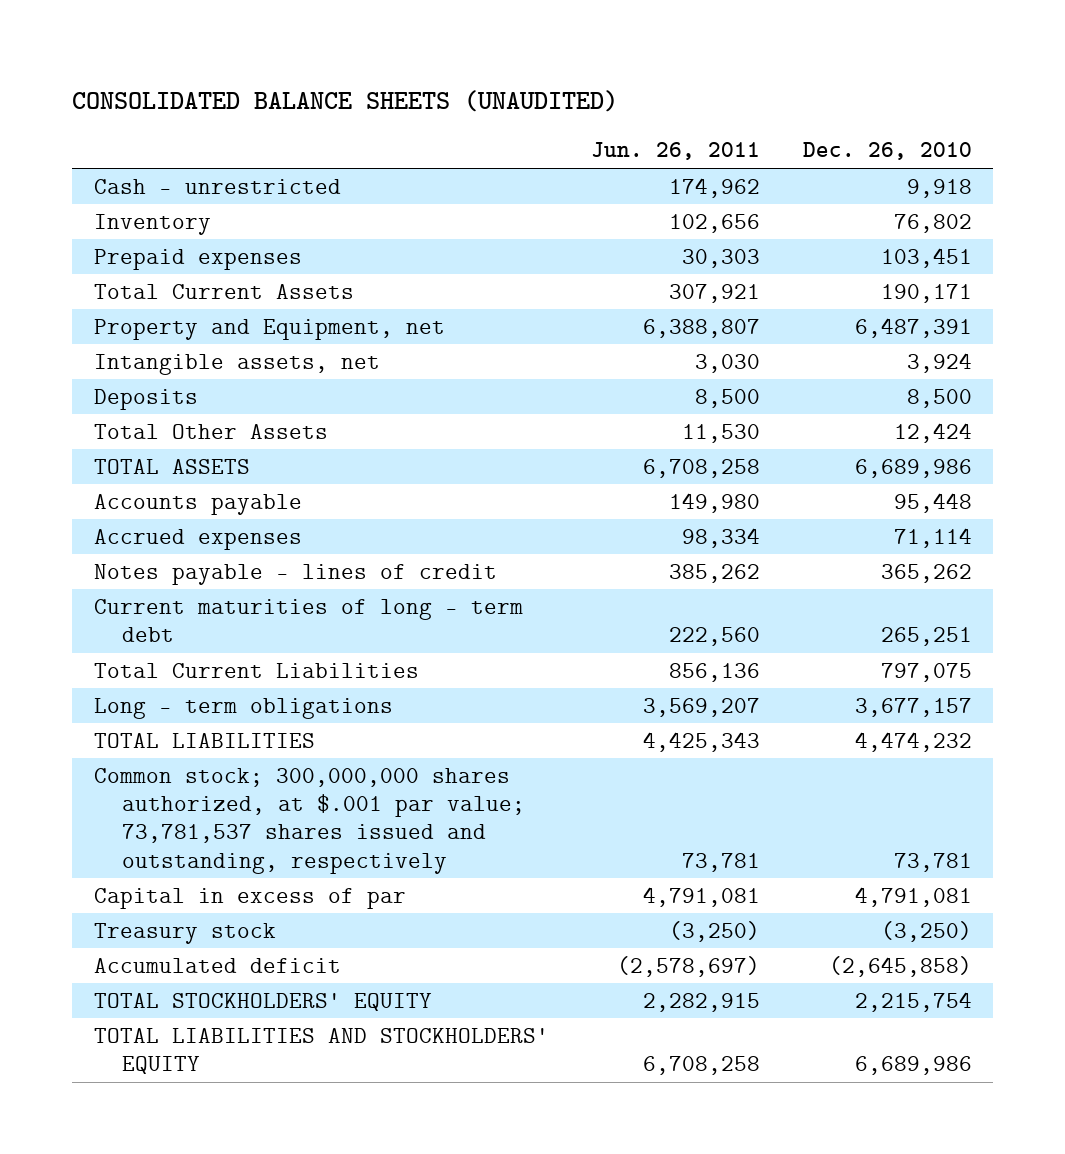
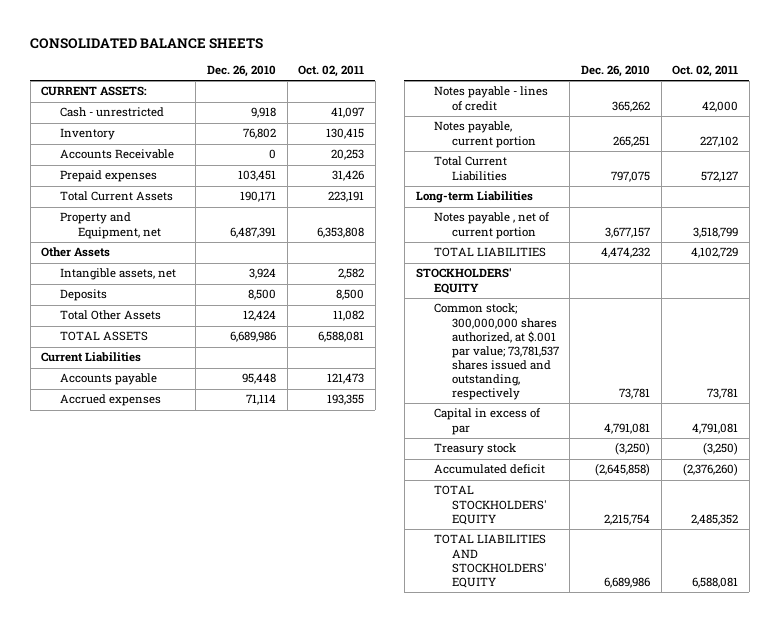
- CONSOLIDATED BALANCE SHEETS (UNAUDITED)
+ CONSOLIDATED BALANCE SHEETS
- | Jun. 26, 2011 | Dec. 26, 2010
+ | Dec. 26, 2010 | Oct. 02, 2011
+ CURRENT ASSETS:
+ Accounts Receivable | 0 | 20,253
+ Other Assets
+ Current Liabilities
- Current maturities of long - term debt | 222,560 | 265,251
+ Notes payable, current portion | 265,251 | 227,102
- Long - term obligations | 3,569,207 | 3,677,157
+ Long-term Liabilities
+ Notes payable , net of current portion | 3,677,157 | 3,518,799
+ STOCKHOLDERS' EQUITY

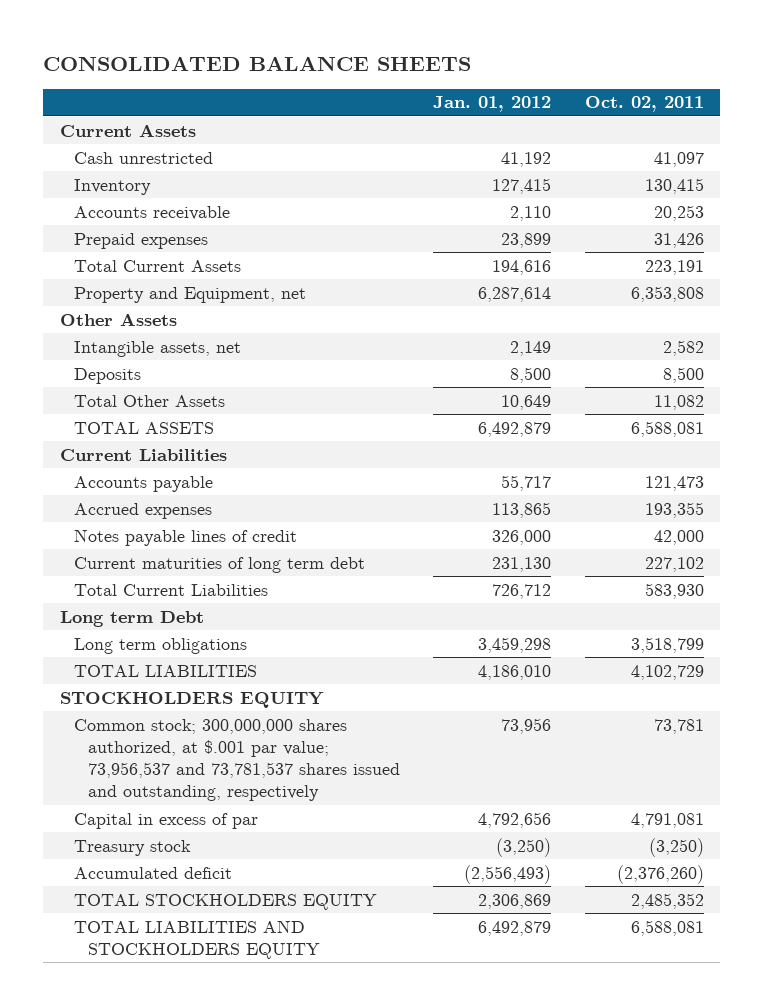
- | Dec. 26, 2010 | Oct. 02, 2011
+ | Jan. 01, 2012 | Oct. 02, 2011
- CURRENT ASSETS:
- Cash - unrestricted | 9,918 | 41,097
+ Current Assets
+ Cash unrestricted | 41,192 | 41,097
- Accounts Receivable | 0 | 20,253
+ Accounts receivable | 2,110 | 20,253
- Notes payable - lines of credit | 365,262 | 42,000
- Notes payable, current portion | 265,251 | 227,102
- Total Current Liabilities | 797,075 | 572,127
- Long-term Liabilities
- Notes payable , net of current portion | 3,677,157 | 3,518,799
+ Notes payable lines of credit | 326,000 | 42,000
+ Current maturities of long term debt | 231,130 | 227,102
+ Total Current Liabilities | 726,712 | 583,930
+ Long term Debt
+ Long term obligations | 3,459,298 | 3,518,799
- STOCKHOLDERS' EQUITY
- Common stock; 300,000,000 shares authorized, at $.001 par value; 73,781,537 shares issued and outstanding, respectively | 73,781 | 73,781
+ STOCKHOLDERS EQUITY
+ Common stock; 300,000,000 shares authorized, at $.001 par value; 73,956,537 and 73,781,537 shares issued and outstanding, respectively | 73,956 | 73,781
- TOTAL STOCKHOLDERS' EQUITY | 2,215,754 | 2,485,352
- TOTAL LIABILITIES AND STOCKHOLDERS' EQUITY | 6,689,986 | 6,588,081
+ TOTAL STOCKHOLDERS EQUITY | 2,306,869 | 2,485,352
+ TOTAL LIABILITIES AND STOCKHOLDERS EQUITY | 6,492,879 | 6,588,081

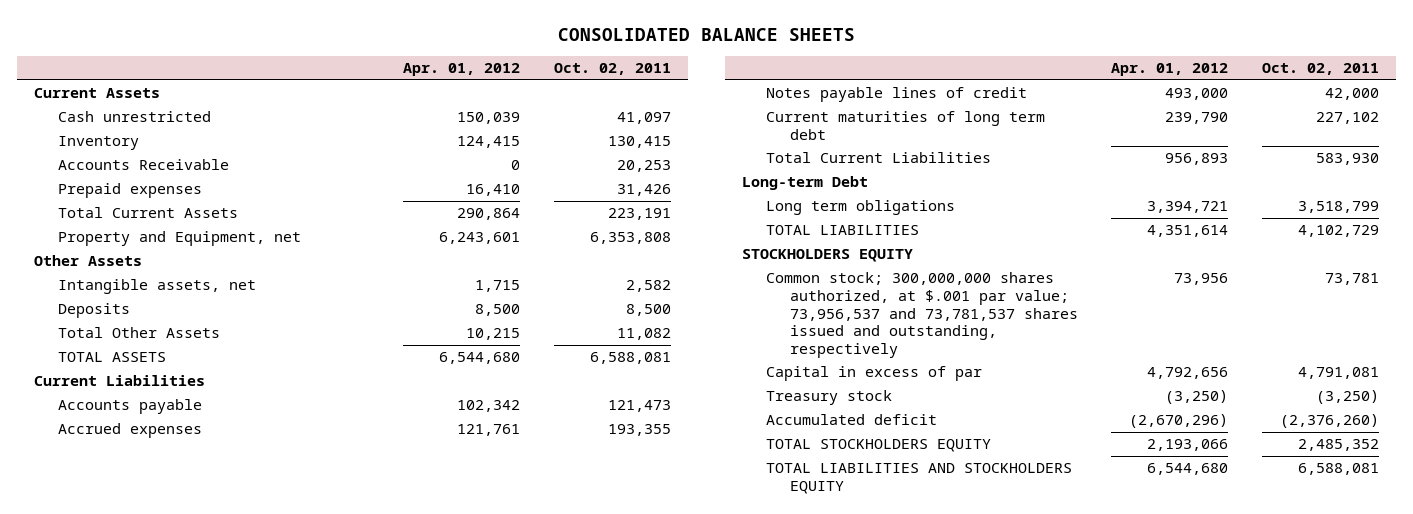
- | Jan. 01, 2012 | Oct. 02, 2011
+ | Apr. 01, 2012 | Oct. 02, 2011
- Accounts receivable | 2,110 | 20,253
+ Accounts Receivable | 0 | 20,253
- Long term Debt
+ Long-term Debt

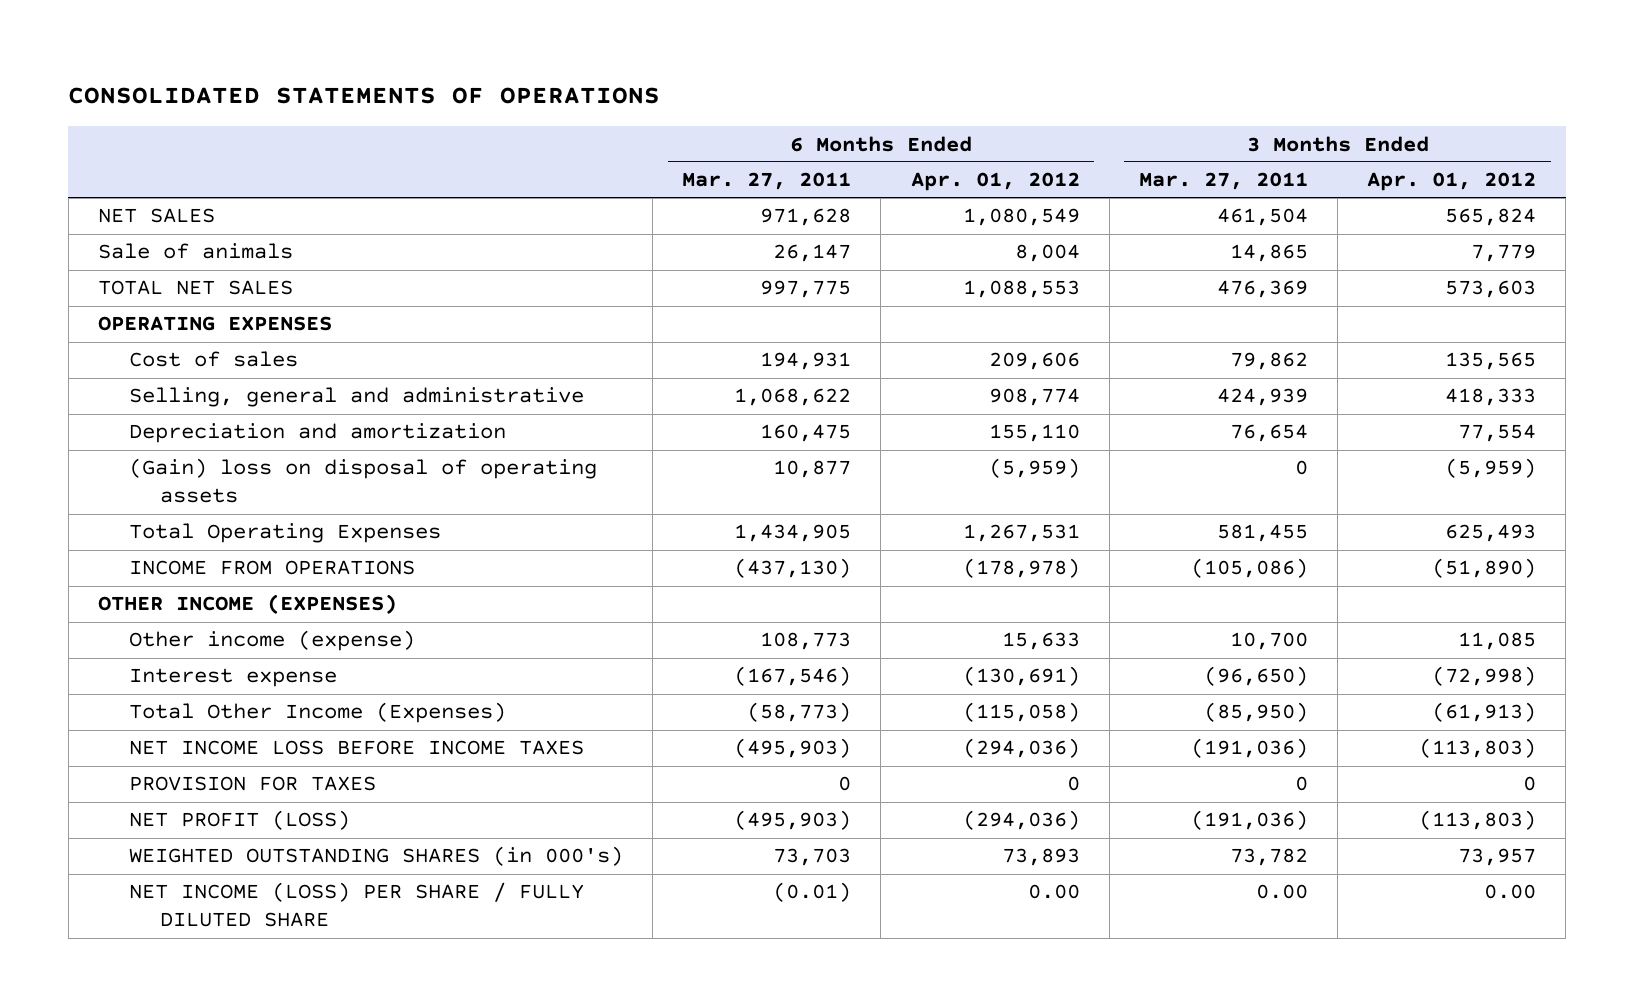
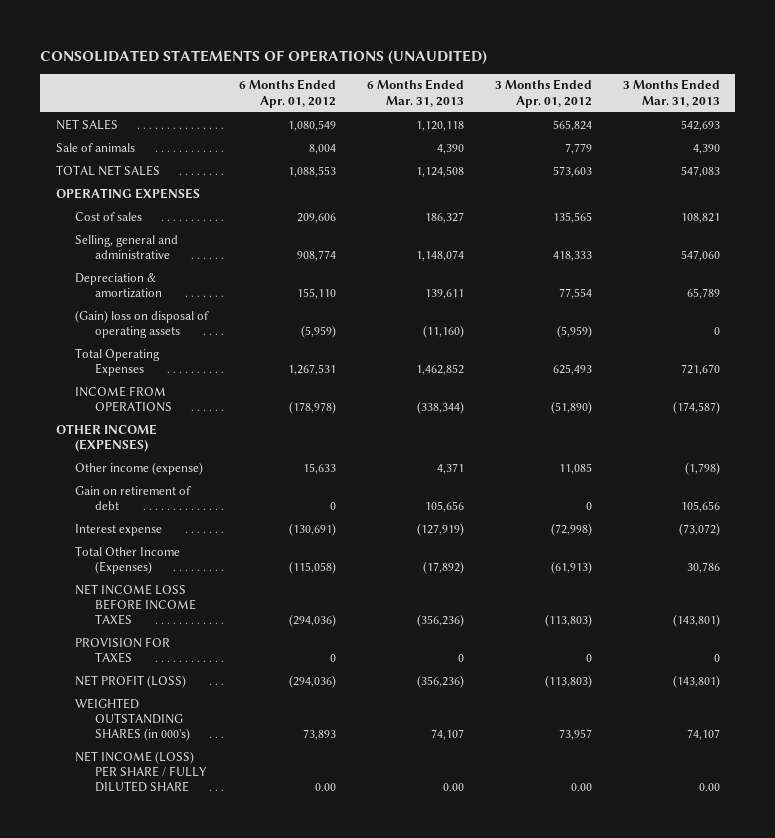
- CONSOLIDATED STATEMENTS OF OPERATIONS
+ CONSOLIDATED STATEMENTS OF OPERATIONS (UNAUDITED)
- | 6 Months Ended Mar. 27, 2011 | 6 Months Ended Apr. 01, 2012 | 3 Months Ended Mar. 27, 2011 | 3 Months Ended Apr. 01, 2012
+ | 6 Months Ended Apr. 01, 2012 | 6 Months Ended Mar. 31, 2013 | 3 Months Ended Apr. 01, 2012 | 3 Months Ended Mar. 31, 2013
- Depreciation and amortization | 160,475 | 155,110 | 76,654 | 77,554
+ Depreciation & amortization | 155,110 | 139,611 | 77,554 | 65,789
+ Gain on retirement of debt | 0 | 105,656 | 0 | 105,656

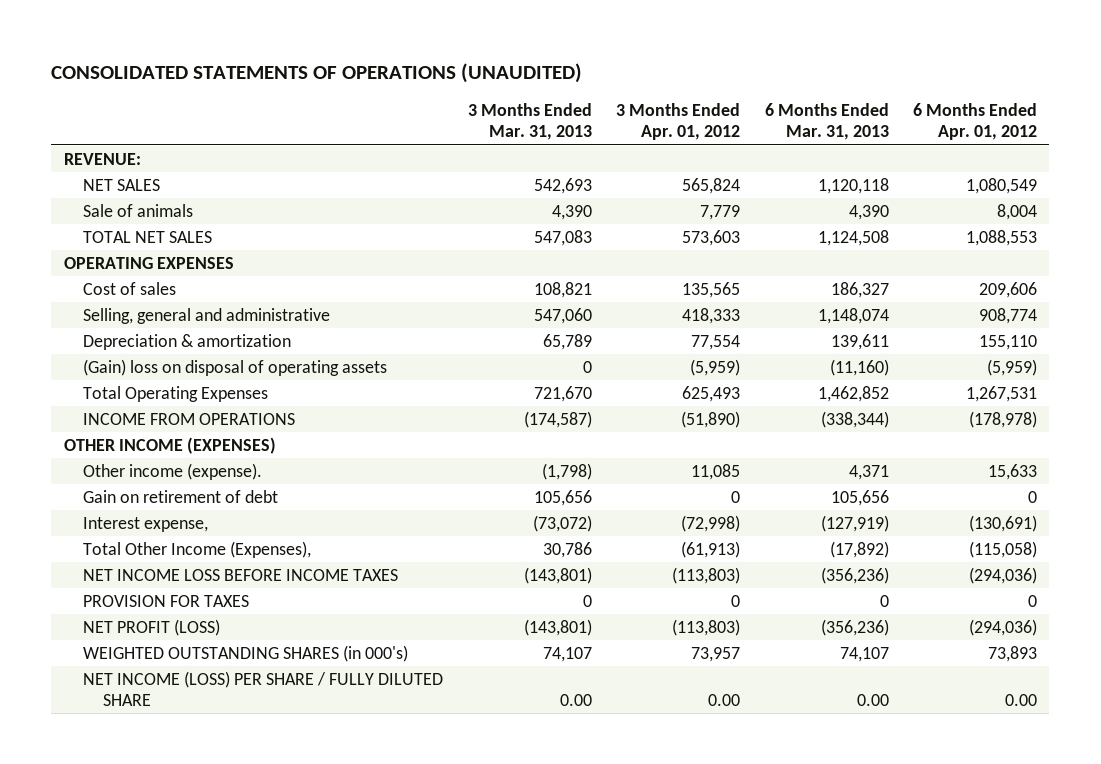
- | 6 Months Ended Apr. 01, 2012 | 6 Months Ended Mar. 31, 2013 | 3 Months Ended Apr. 01, 2012 | 3 Months Ended Mar. 31, 2013
+ | 3 Months Ended Mar. 31, 2013 | 3 Months Ended Apr. 01, 2012 | 6 Months Ended Mar. 31, 2013 | 6 Months Ended Apr. 01, 2012
+ REVENUE:
- Other income (expense) | 15,633 | 4,371 | 11,085 | (1,798)
+ Other income (expense). | (1,798) | 11,085 | 4,371 | 15,633
- Interest expense | (130,691) | (127,919) | (72,998) | (73,072)
- Total Other Income (Expenses) | (115,058) | (17,892) | (61,913) | 30,786
+ Interest expense, | (73,072) | (72,998) | (127,919) | (130,691)
+ Total Other Income (Expenses), | 30,786 | (61,913) | (17,892) | (115,058)

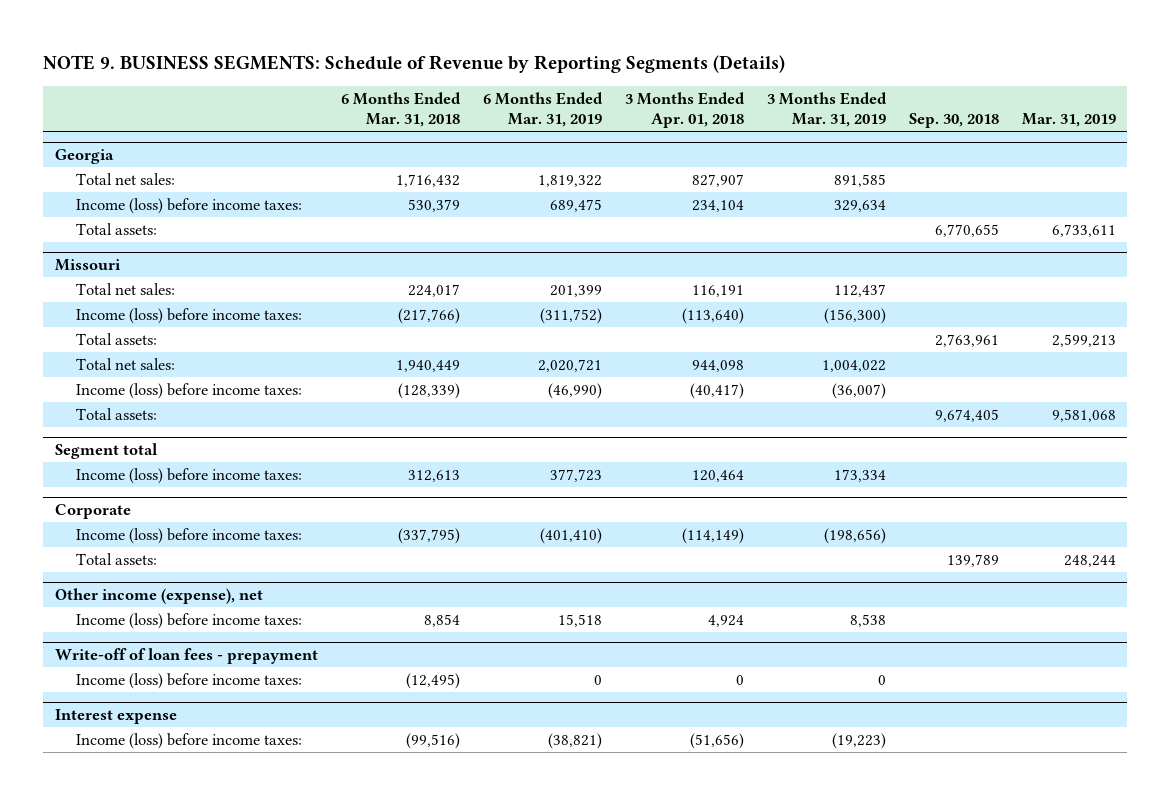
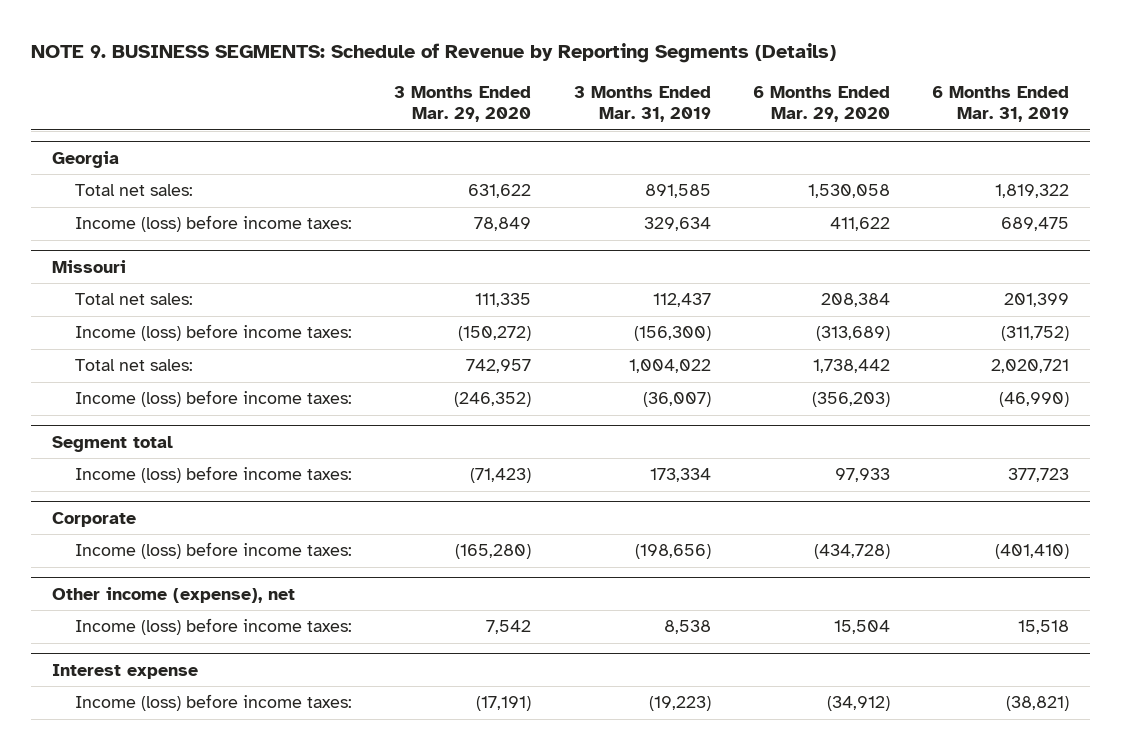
- | 6 Months Ended Mar. 31, 2018 | 6 Months Ended Mar. 31, 2019 | 3 Months Ended Apr. 01, 2018 | 3 Months Ended Mar. 31, 2019 | Sep. 30, 2018 | Mar. 31, 2019
+ | 3 Months Ended Mar. 29, 2020 | 3 Months Ended Mar. 31, 2019 | 6 Months Ended Mar. 29, 2020 | 6 Months Ended Mar. 31, 2019
@ Georgia
- Total assets: | | | | | 6,770,655 | 6,733,611
@ Missouri
- Total assets: | | | | | 2,763,961 | 2,599,213
- Total assets: | | | | | 9,674,405 | 9,581,068
@ Corporate
- Total assets: | | | | | 139,789 | 248,244
- Write-off of loan fees - prepayment
- Income (loss) before income taxes: | (12,495) | 0 | 0 | 0 | |

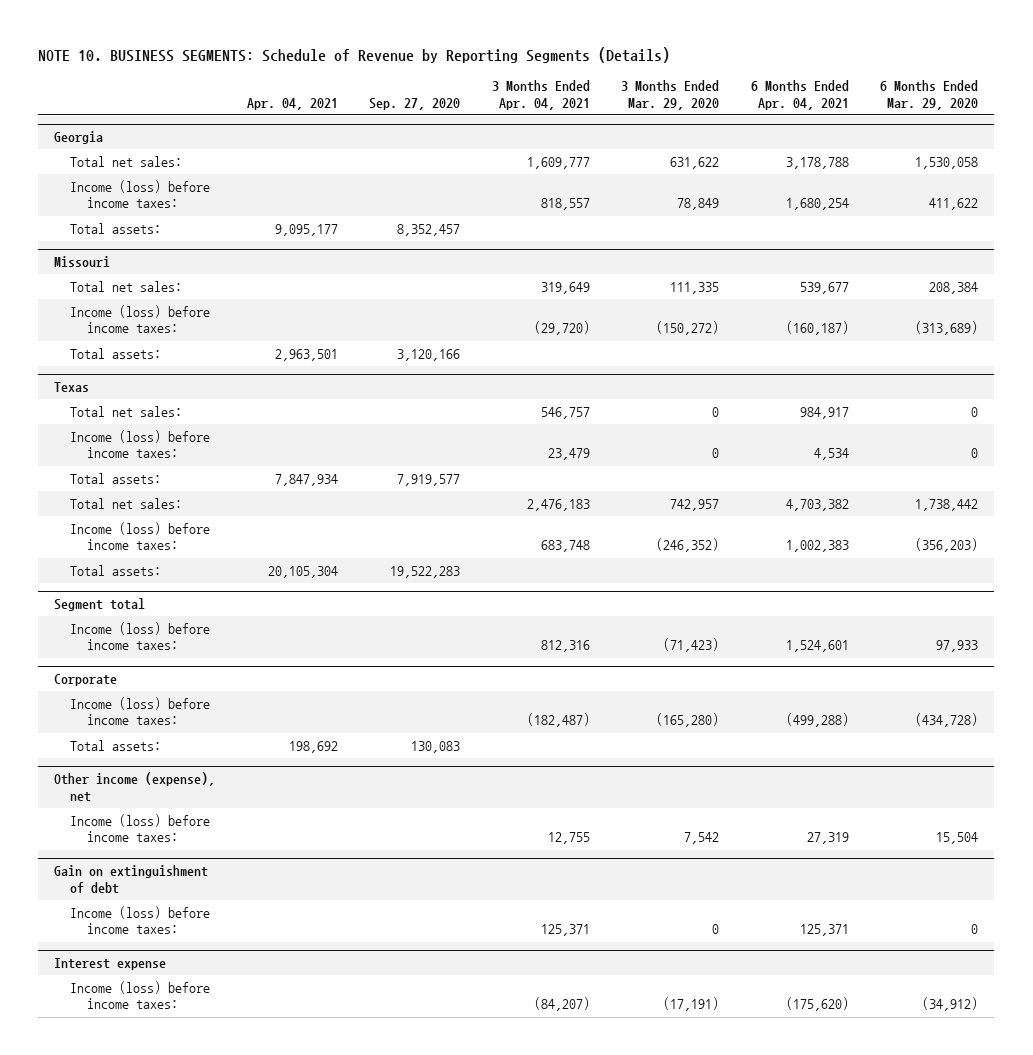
- NOTE 9. BUSINESS SEGMENTS: Schedule of Revenue by Reporting Segments (Details)
+ NOTE 10. BUSINESS SEGMENTS: Schedule of Revenue by Reporting Segments (Details)
- | 3 Months Ended Mar. 29, 2020 | 3 Months Ended Mar. 31, 2019 | 6 Months Ended Mar. 29, 2020 | 6 Months Ended Mar. 31, 2019
+ | Apr. 04, 2021 | Sep. 27, 2020 | 3 Months Ended Apr. 04, 2021 | 3 Months Ended Mar. 29, 2020 | 6 Months Ended Apr. 04, 2021 | 6 Months Ended Mar. 29, 2020
@ Georgia
+ Total assets: | 9,095,177 | 8,352,457 | | | |
@ Missouri
+ Total assets: | 2,963,501 | 3,120,166 | | | |
+ Texas
+ Total net sales: | | | 546,757 | 0 | 984,917 | 0
+ Income (loss) before income taxes: | | | 23,479 | 0 | 4,534 | 0
+ Total assets: | 7,847,934 | 7,919,577 | | | |
+ Total assets: | 20,105,304 | 19,522,283 | | | |
@ Corporate
+ Total assets: | 198,692 | 130,083 | | | |
+ Gain on extinguishment of debt
+ Income (loss) before income taxes: | | | 125,371 | 0 | 125,371 | 0

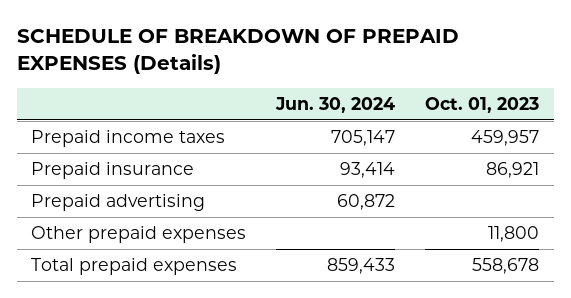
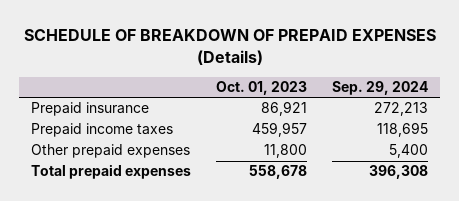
- | Jun. 30, 2024 | Oct. 01, 2023
+ | Oct. 01, 2023 | Sep. 29, 2024
- Prepaid advertising | 60,872 |
moved down: Prepaid income taxes | 459,957 | 118,695

